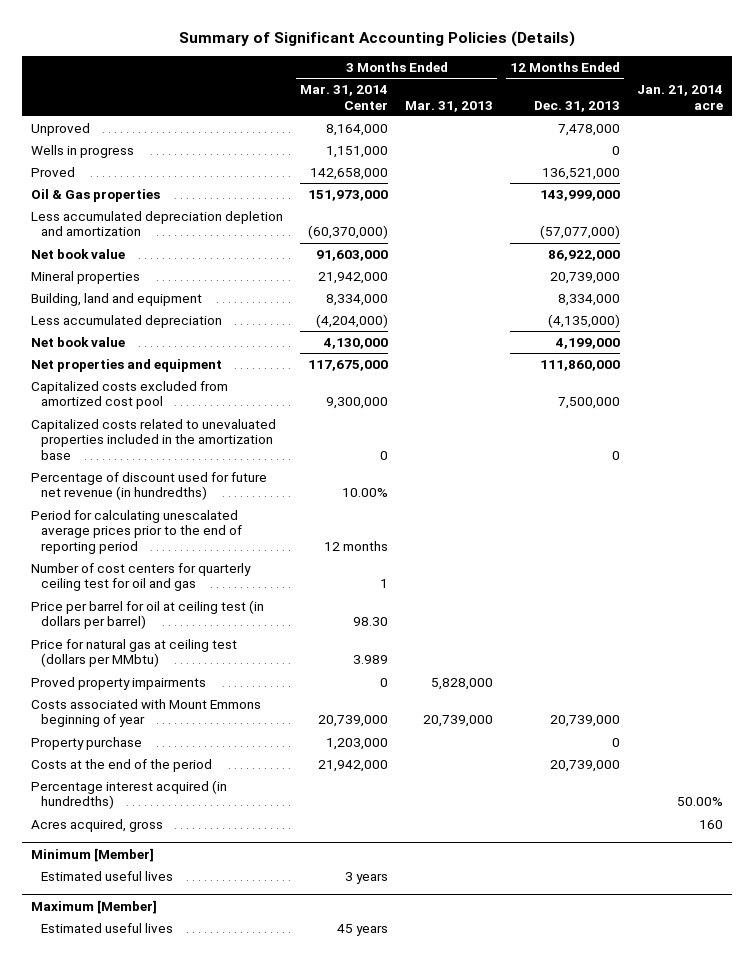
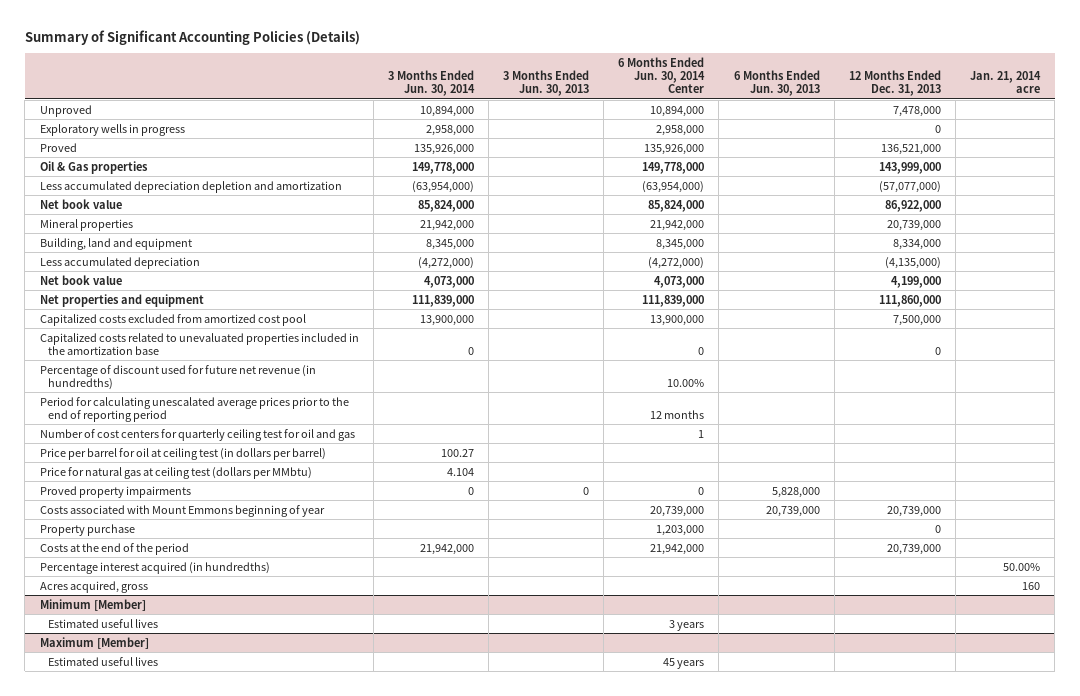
- | 3 Months Ended Mar. 31, 2014 Center | 3 Months Ended Mar. 31, 2013 | 12 Months Ended Dec. 31, 2013 | Jan. 21, 2014 acre
+ | 3 Months Ended Jun. 30, 2014 | 3 Months Ended Jun. 30, 2013 | 6 Months Ended Jun. 30, 2014 Center | 6 Months Ended Jun. 30, 2013 | 12 Months Ended Dec. 31, 2013 | Jan. 21, 2014 acre
- Wells in progress | 1,151,000 | | 0 |
+ Exploratory wells in progress | 2,958,000 | | 2,958,000 | | 0 |

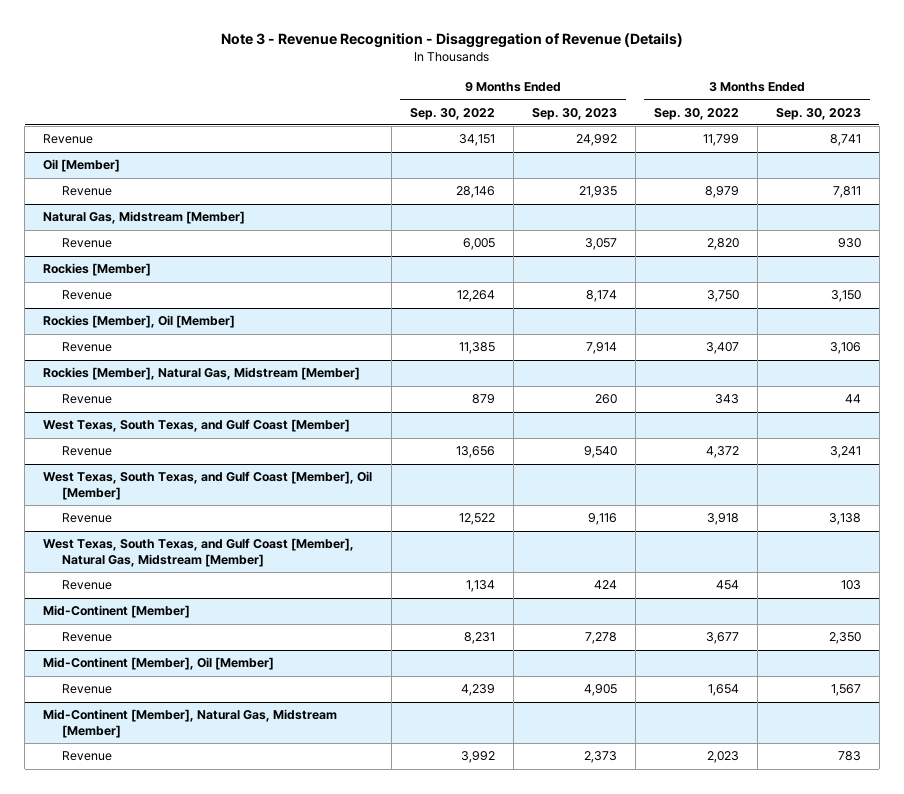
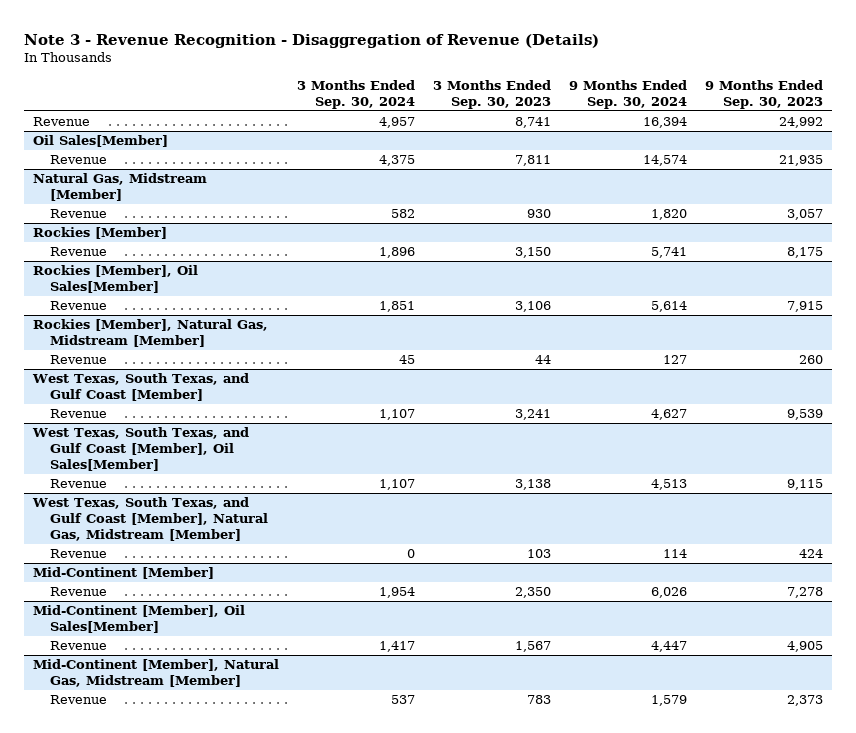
- | 9 Months Ended Sep. 30, 2022 | 9 Months Ended Sep. 30, 2023 | 3 Months Ended Sep. 30, 2022 | 3 Months Ended Sep. 30, 2023
+ | 3 Months Ended Sep. 30, 2024 | 3 Months Ended Sep. 30, 2023 | 9 Months Ended Sep. 30, 2024 | 9 Months Ended Sep. 30, 2023
- Oil [Member]
+ Oil Sales[Member]
@ Rockies [Member]
- Revenue | 12,264 | 8,174 | 3,750 | 3,150
- Rockies [Member], Oil [Member]
- Revenue | 11,385 | 7,914 | 3,407 | 3,106
@ Rockies [Member]
+ Revenue | 1,896 | 3,150 | 5,741 | 8,175
+ Rockies [Member], Oil Sales[Member]
+ Revenue | 1,851 | 3,106 | 5,614 | 7,915
@ West Texas, South Texas, and Gulf Coast [Member]
- Revenue | 13,656 | 9,540 | 4,372 | 3,241
- West Texas, South Texas, and Gulf Coast [Member], Oil [Member]
- Revenue | 12,522 | 9,116 | 3,918 | 3,138
@ West Texas, South Texas, and Gulf Coast [Member]
+ Revenue | 1,107 | 3,241 | 4,627 | 9,539
+ West Texas, South Texas, and Gulf Coast [Member], Oil Sales[Member]
+ Revenue | 1,107 | 3,138 | 4,513 | 9,115
- Mid-Continent [Member], Oil [Member]
+ Mid-Continent [Member], Oil Sales[Member]

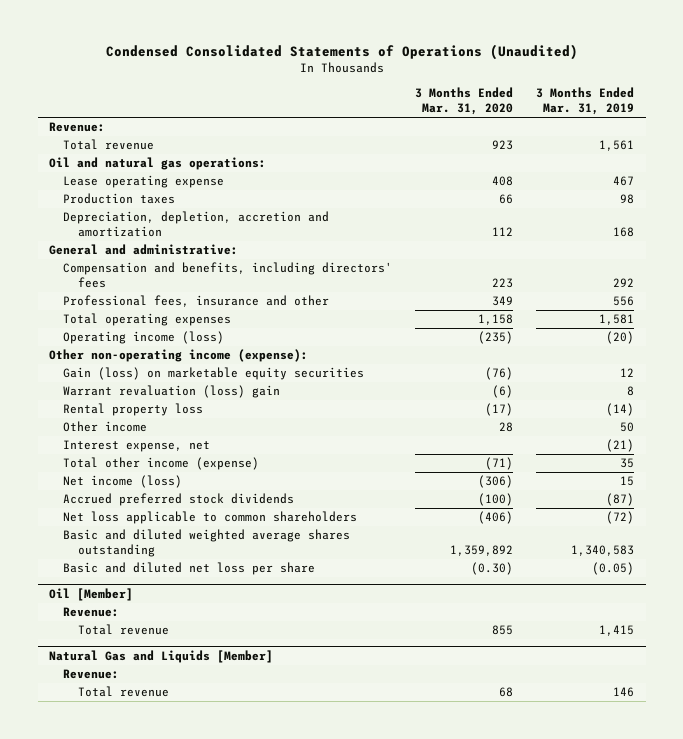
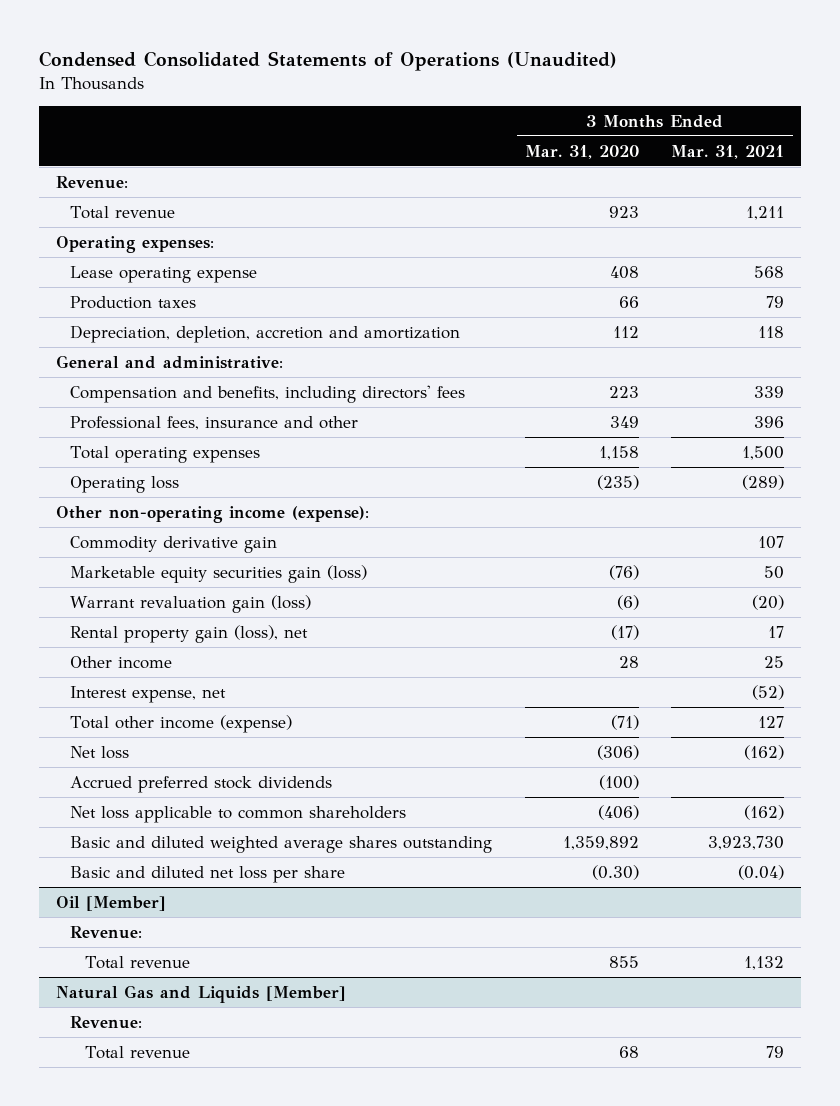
- | 3 Months Ended Mar. 31, 2020 | 3 Months Ended Mar. 31, 2019
+ | 3 Months Ended Mar. 31, 2020 | 3 Months Ended Mar. 31, 2021
- Oil and natural gas operations:
+ Operating expenses:
- Operating income (loss) | (235) | (20)
+ Operating loss | (235) | (289)
- Gain (loss) on marketable equity securities | (76) | 12
- Warrant revaluation (loss) gain | (6) | 8
- Rental property loss | (17) | (14)
+ Commodity derivative gain | | 107
+ Marketable equity securities gain (loss) | (76) | 50
+ Warrant revaluation gain (loss) | (6) | (20)
+ Rental property gain (loss), net | (17) | 17
- Net income (loss) | (306) | 15
+ Net loss | (306) | (162)

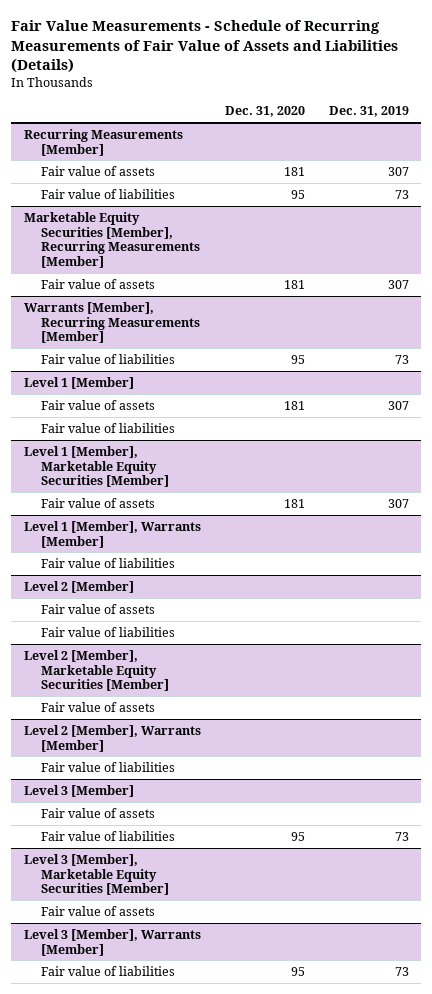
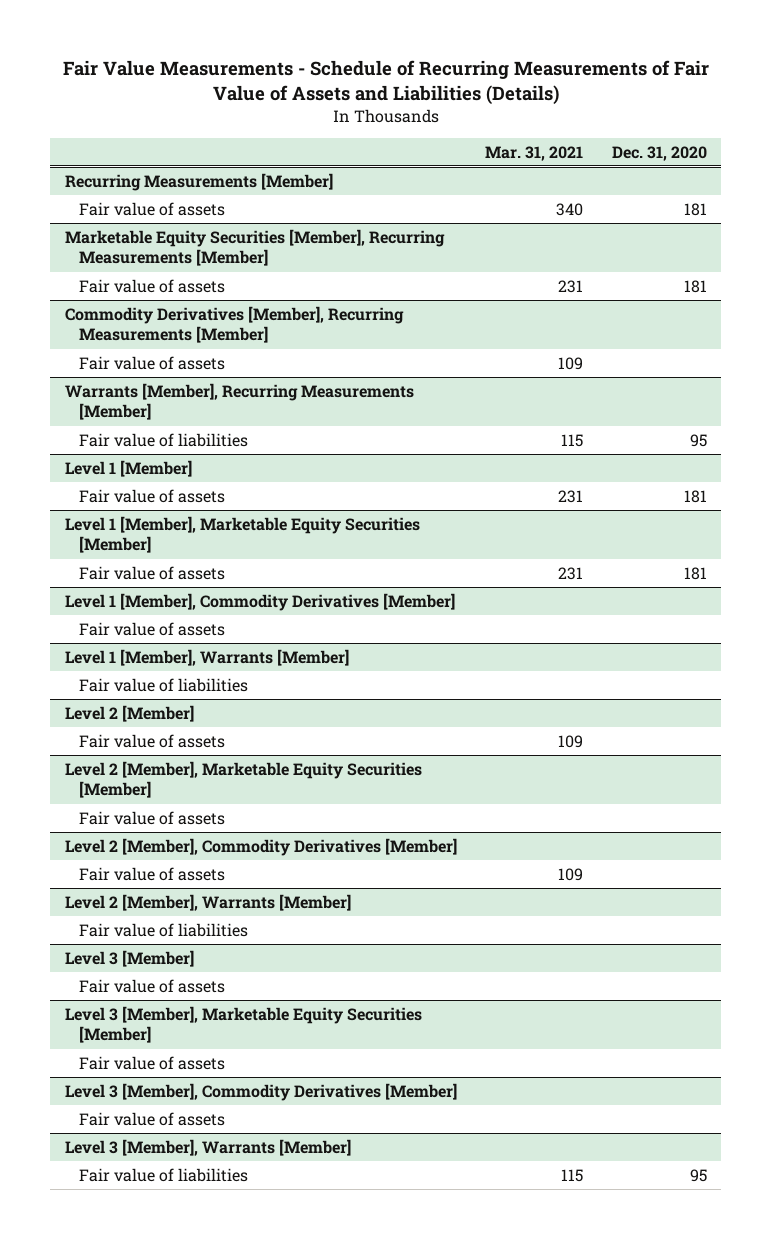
- | Dec. 31, 2020 | Dec. 31, 2019
+ | Mar. 31, 2021 | Dec. 31, 2020
@ Recurring Measurements [Member]
- Fair value of liabilities | 95 | 73
+ Commodity Derivatives [Member], Recurring Measurements [Member]
+ Fair value of assets | 109 |
@ Level 1 [Member]
- Fair value of liabilities
+ Level 1 [Member], Commodity Derivatives [Member]
+ Fair value of assets
@ Level 2 [Member]
- Fair value of liabilities
+ Level 2 [Member], Commodity Derivatives [Member]
+ Fair value of assets | 109 |
@ Level 3 [Member]
- Fair value of liabilities | 95 | 73
+ Level 3 [Member], Commodity Derivatives [Member]
+ Fair value of assets

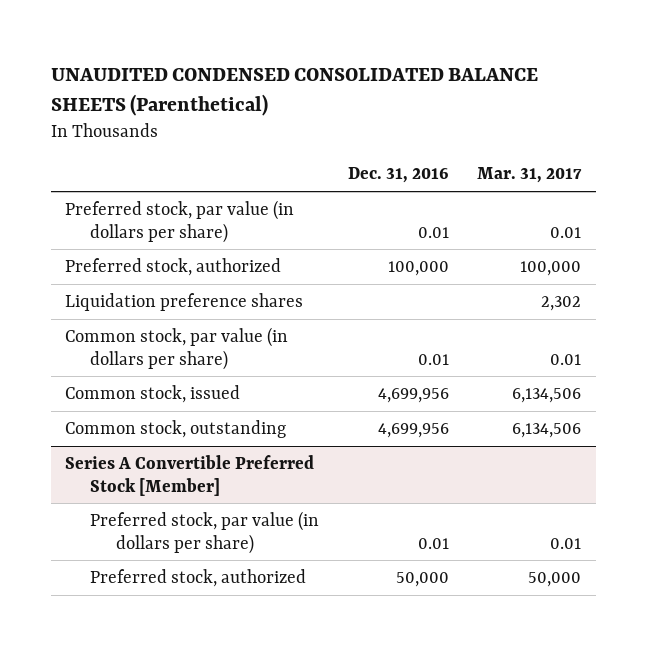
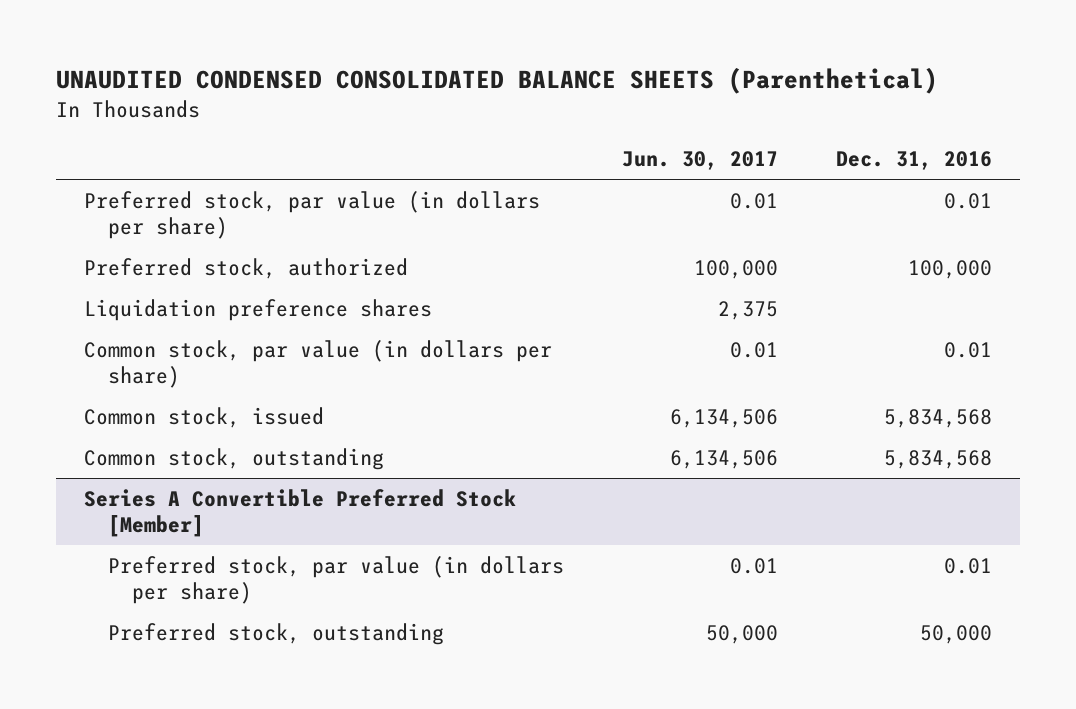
- | Dec. 31, 2016 | Mar. 31, 2017
+ | Jun. 30, 2017 | Dec. 31, 2016
- Common stock, issued | 4,699,956 | 6,134,506
- Common stock, outstanding | 4,699,956 | 6,134,506
+ Common stock, issued | 6,134,506 | 5,834,568
+ Common stock, outstanding | 6,134,506 | 5,834,568
@ Series A Convertible Preferred Stock [Member]
- Preferred stock, authorized | 50,000 | 50,000
+ Preferred stock, outstanding | 50,000 | 50,000

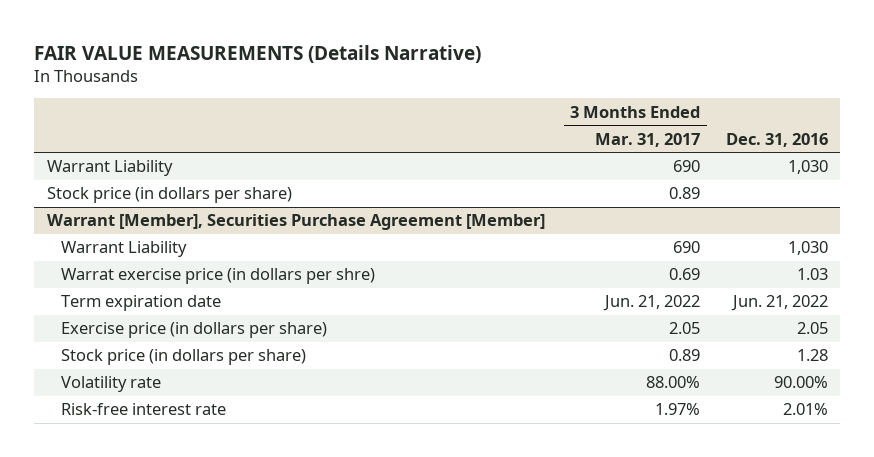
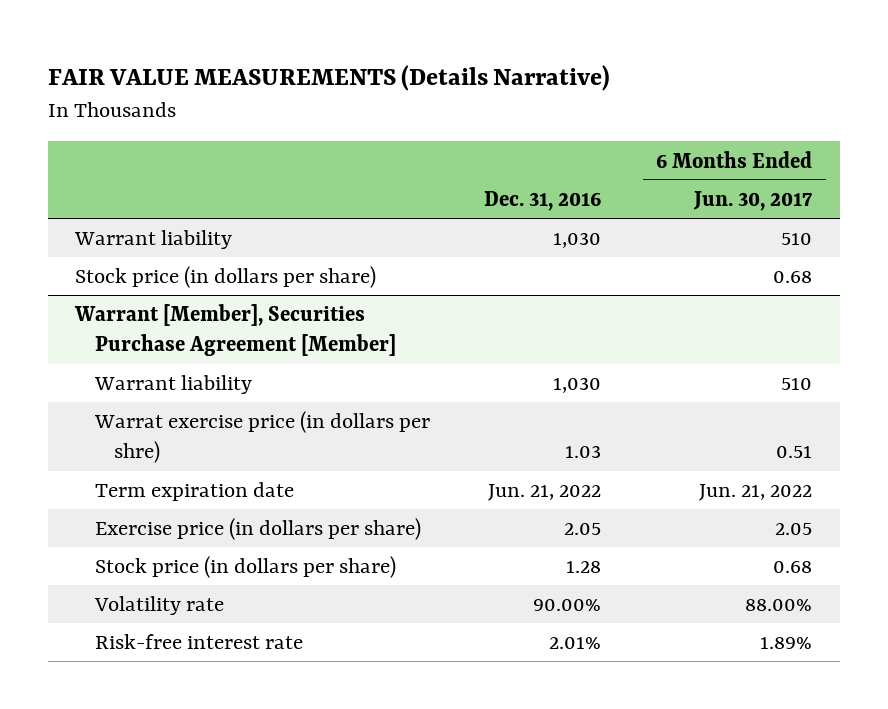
- | 3 Months Ended Mar. 31, 2017 | Dec. 31, 2016
+ | Dec. 31, 2016 | 6 Months Ended Jun. 30, 2017
- Warrant Liability | 690 | 1,030
+ Warrant liability | 1,030 | 510
@ Warrant [Member], Securities Purchase Agreement [Member]
- Warrant Liability | 690 | 1,030
+ Warrant liability | 1,030 | 510

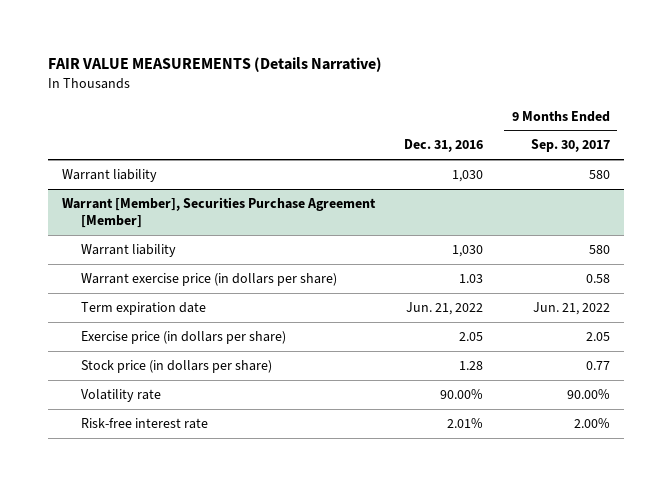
- | Dec. 31, 2016 | 6 Months Ended Jun. 30, 2017
+ | Dec. 31, 2016 | 9 Months Ended Sep. 30, 2017
- Stock price (in dollars per share) | | 0.68
@ Warrant [Member], Securities Purchase Agreement [Member]
- Warrat exercise price (in dollars per shre) | 1.03 | 0.51
+ Warrant exercise price (in dollars per share) | 1.03 | 0.58

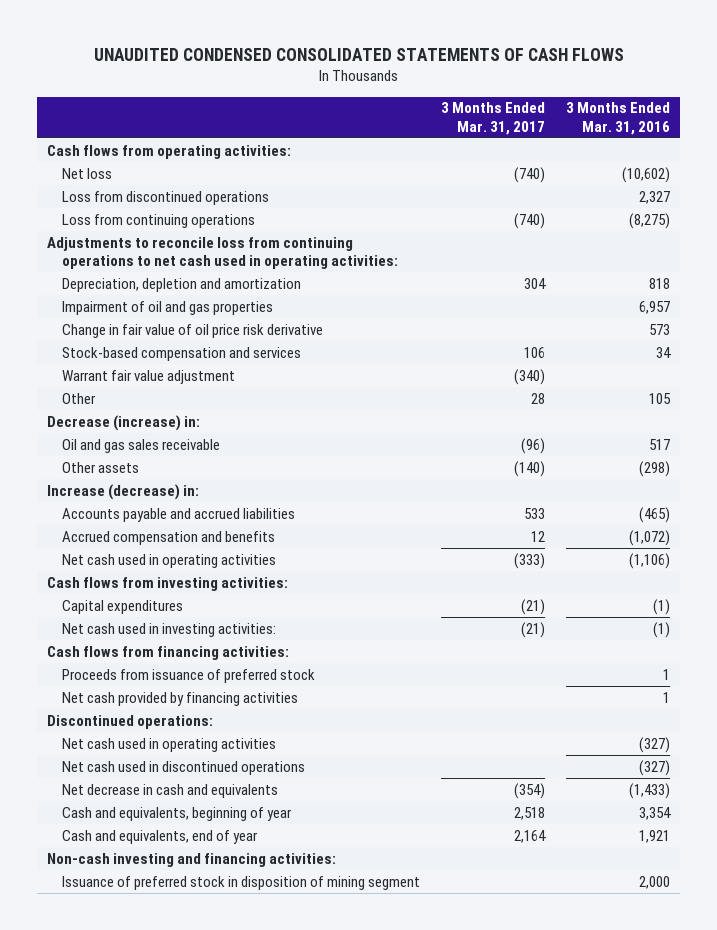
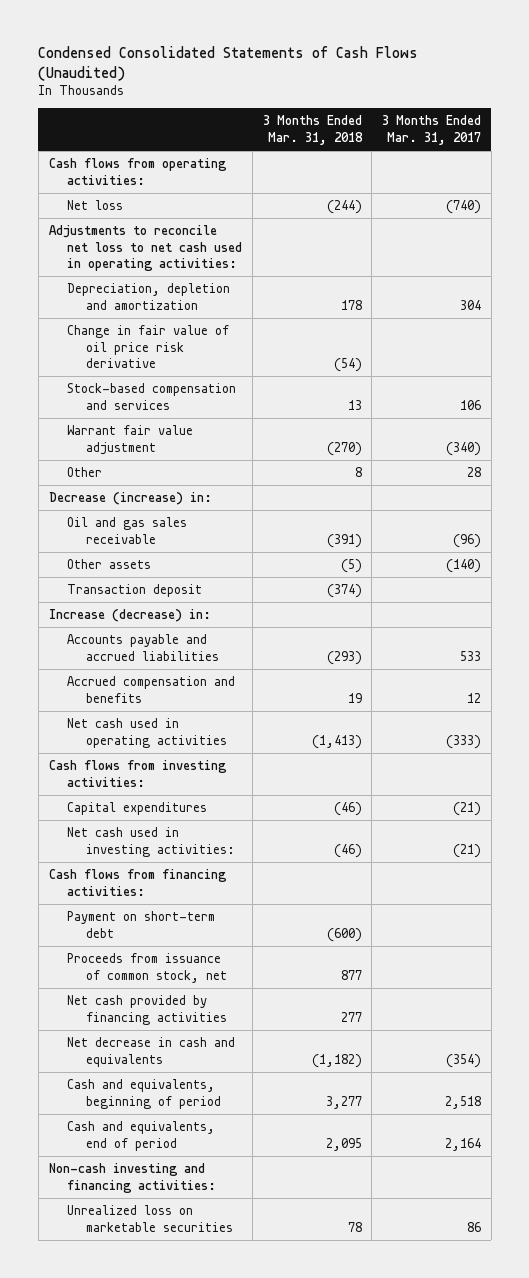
- UNAUDITED CONDENSED CONSOLIDATED STATEMENTS OF CASH FLOWS
+ Condensed Consolidated Statements of Cash Flows (Unaudited)
- | 3 Months Ended Mar. 31, 2017 | 3 Months Ended Mar. 31, 2016
+ | 3 Months Ended Mar. 31, 2018 | 3 Months Ended Mar. 31, 2017
- Loss from discontinued operations | | 2,327
- Loss from continuing operations | (740) | (8,275)
- Adjustments to reconcile loss from continuing operations to net cash used in operating activities:
+ Adjustments to reconcile net loss to net cash used in operating activities:
- Impairment of oil and gas properties | | 6,957
+ Transaction deposit | (374) |
- Proceeds from issuance of preferred stock | | 1
+ Payment on short-term debt | (600) |
+ Proceeds from issuance of common stock, net | 877 |
- Discontinued operations:
- Net cash used in operating activities | | (327)
- Net cash used in discontinued operations | | (327)
- Cash and equivalents, beginning of year | 2,518 | 3,354
- Cash and equivalents, end of year | 2,164 | 1,921
+ Cash and equivalents, beginning of period | 3,277 | 2,518
+ Cash and equivalents, end of period | 2,095 | 2,164
- Issuance of preferred stock in disposition of mining segment | | 2,000
+ Unrealized loss on marketable securities | 78 | 86

